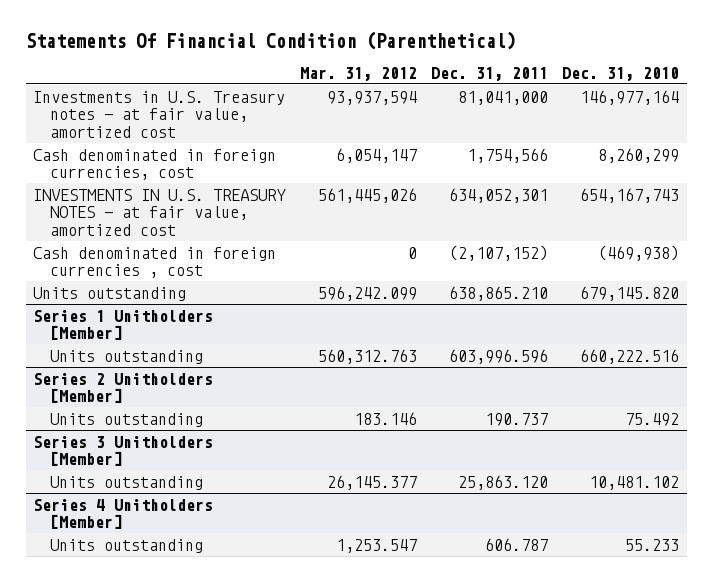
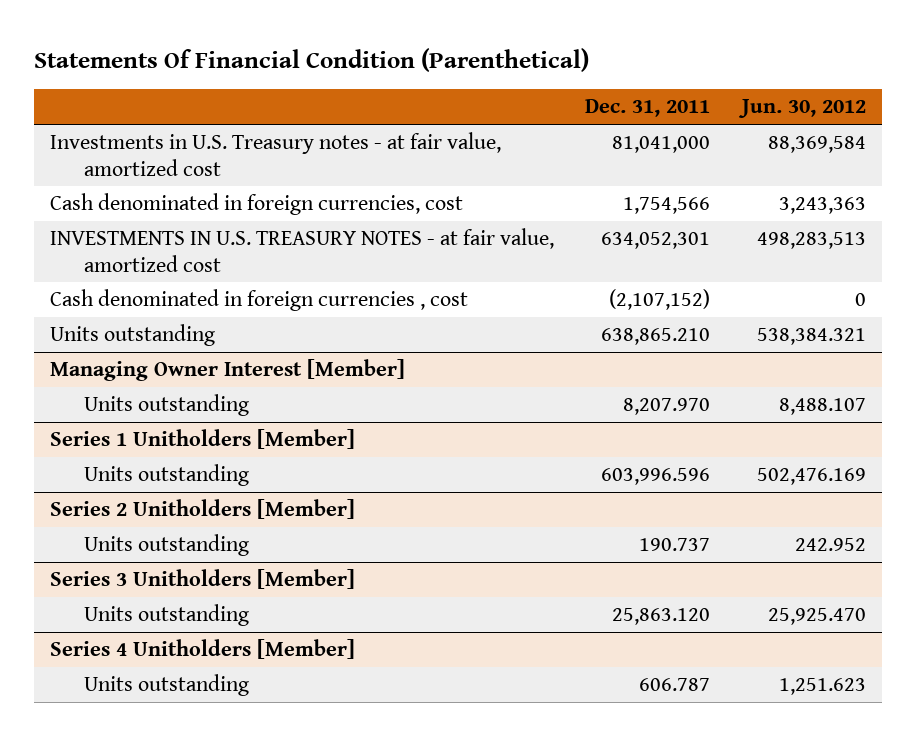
- | Mar. 31, 2012 | Dec. 31, 2011 | Dec. 31, 2010
+ | Dec. 31, 2011 | Jun. 30, 2012
+ Managing Owner Interest [Member]
+ Units outstanding | 8,207.970 | 8,488.107

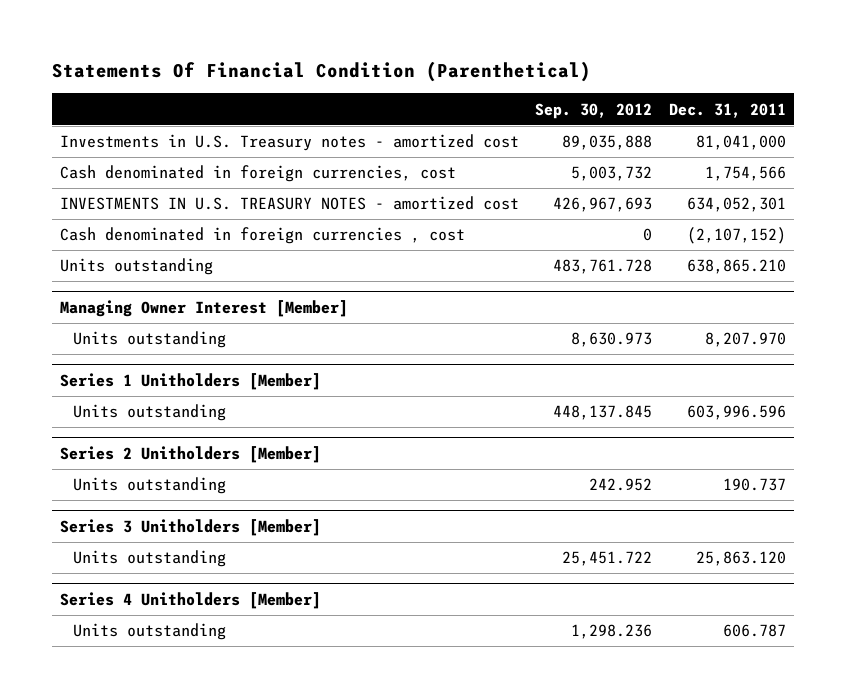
- | Dec. 31, 2011 | Jun. 30, 2012
+ | Sep. 30, 2012 | Dec. 31, 2011
- Investments in U.S. Treasury notes - at fair value, amortized cost | 81,041,000 | 88,369,584
+ Investments in U.S. Treasury notes - amortized cost | 89,035,888 | 81,041,000
- INVESTMENTS IN U.S. TREASURY NOTES - at fair value, amortized cost | 634,052,301 | 498,283,513
+ INVESTMENTS IN U.S. TREASURY NOTES - amortized cost | 426,967,693 | 634,052,301

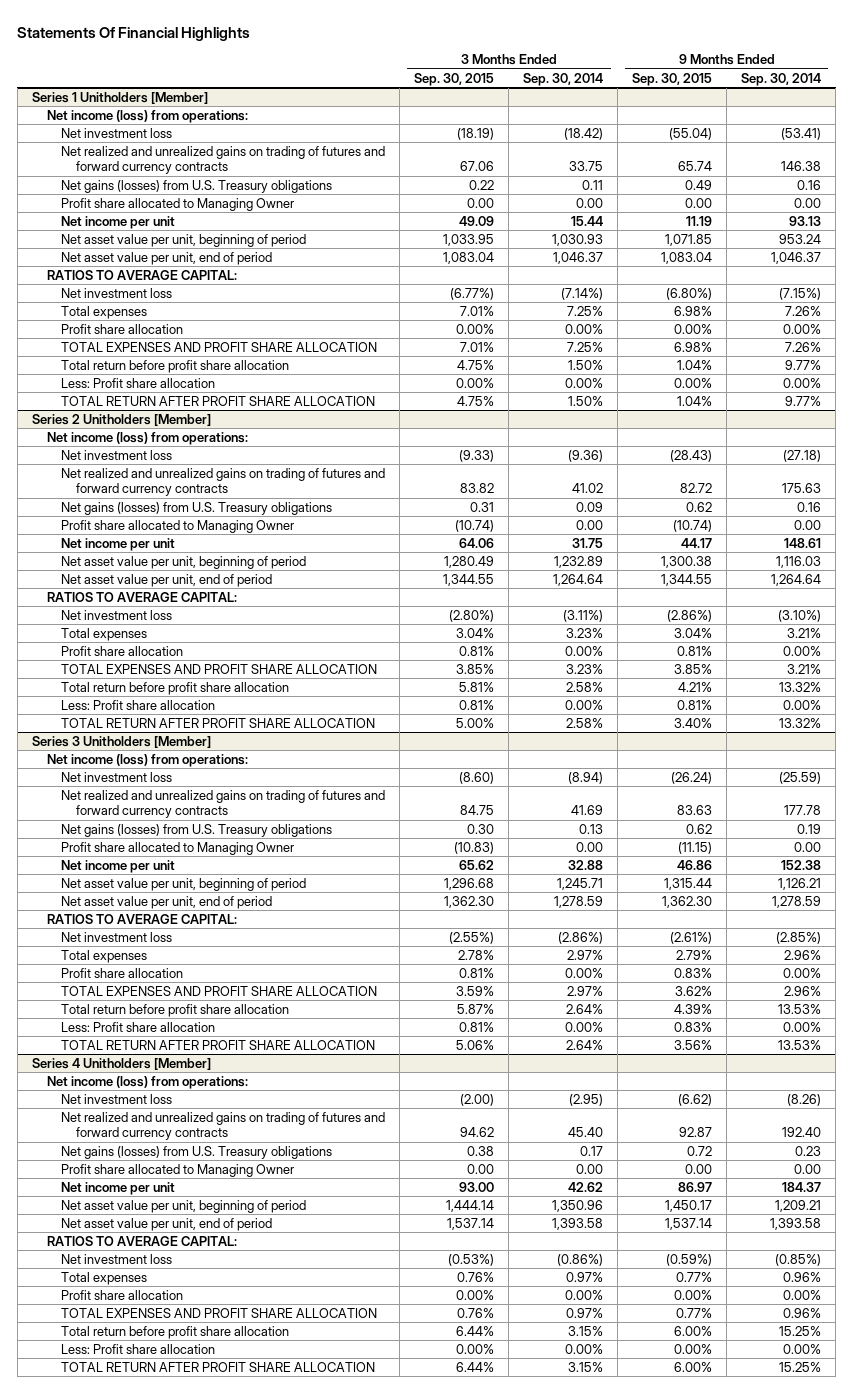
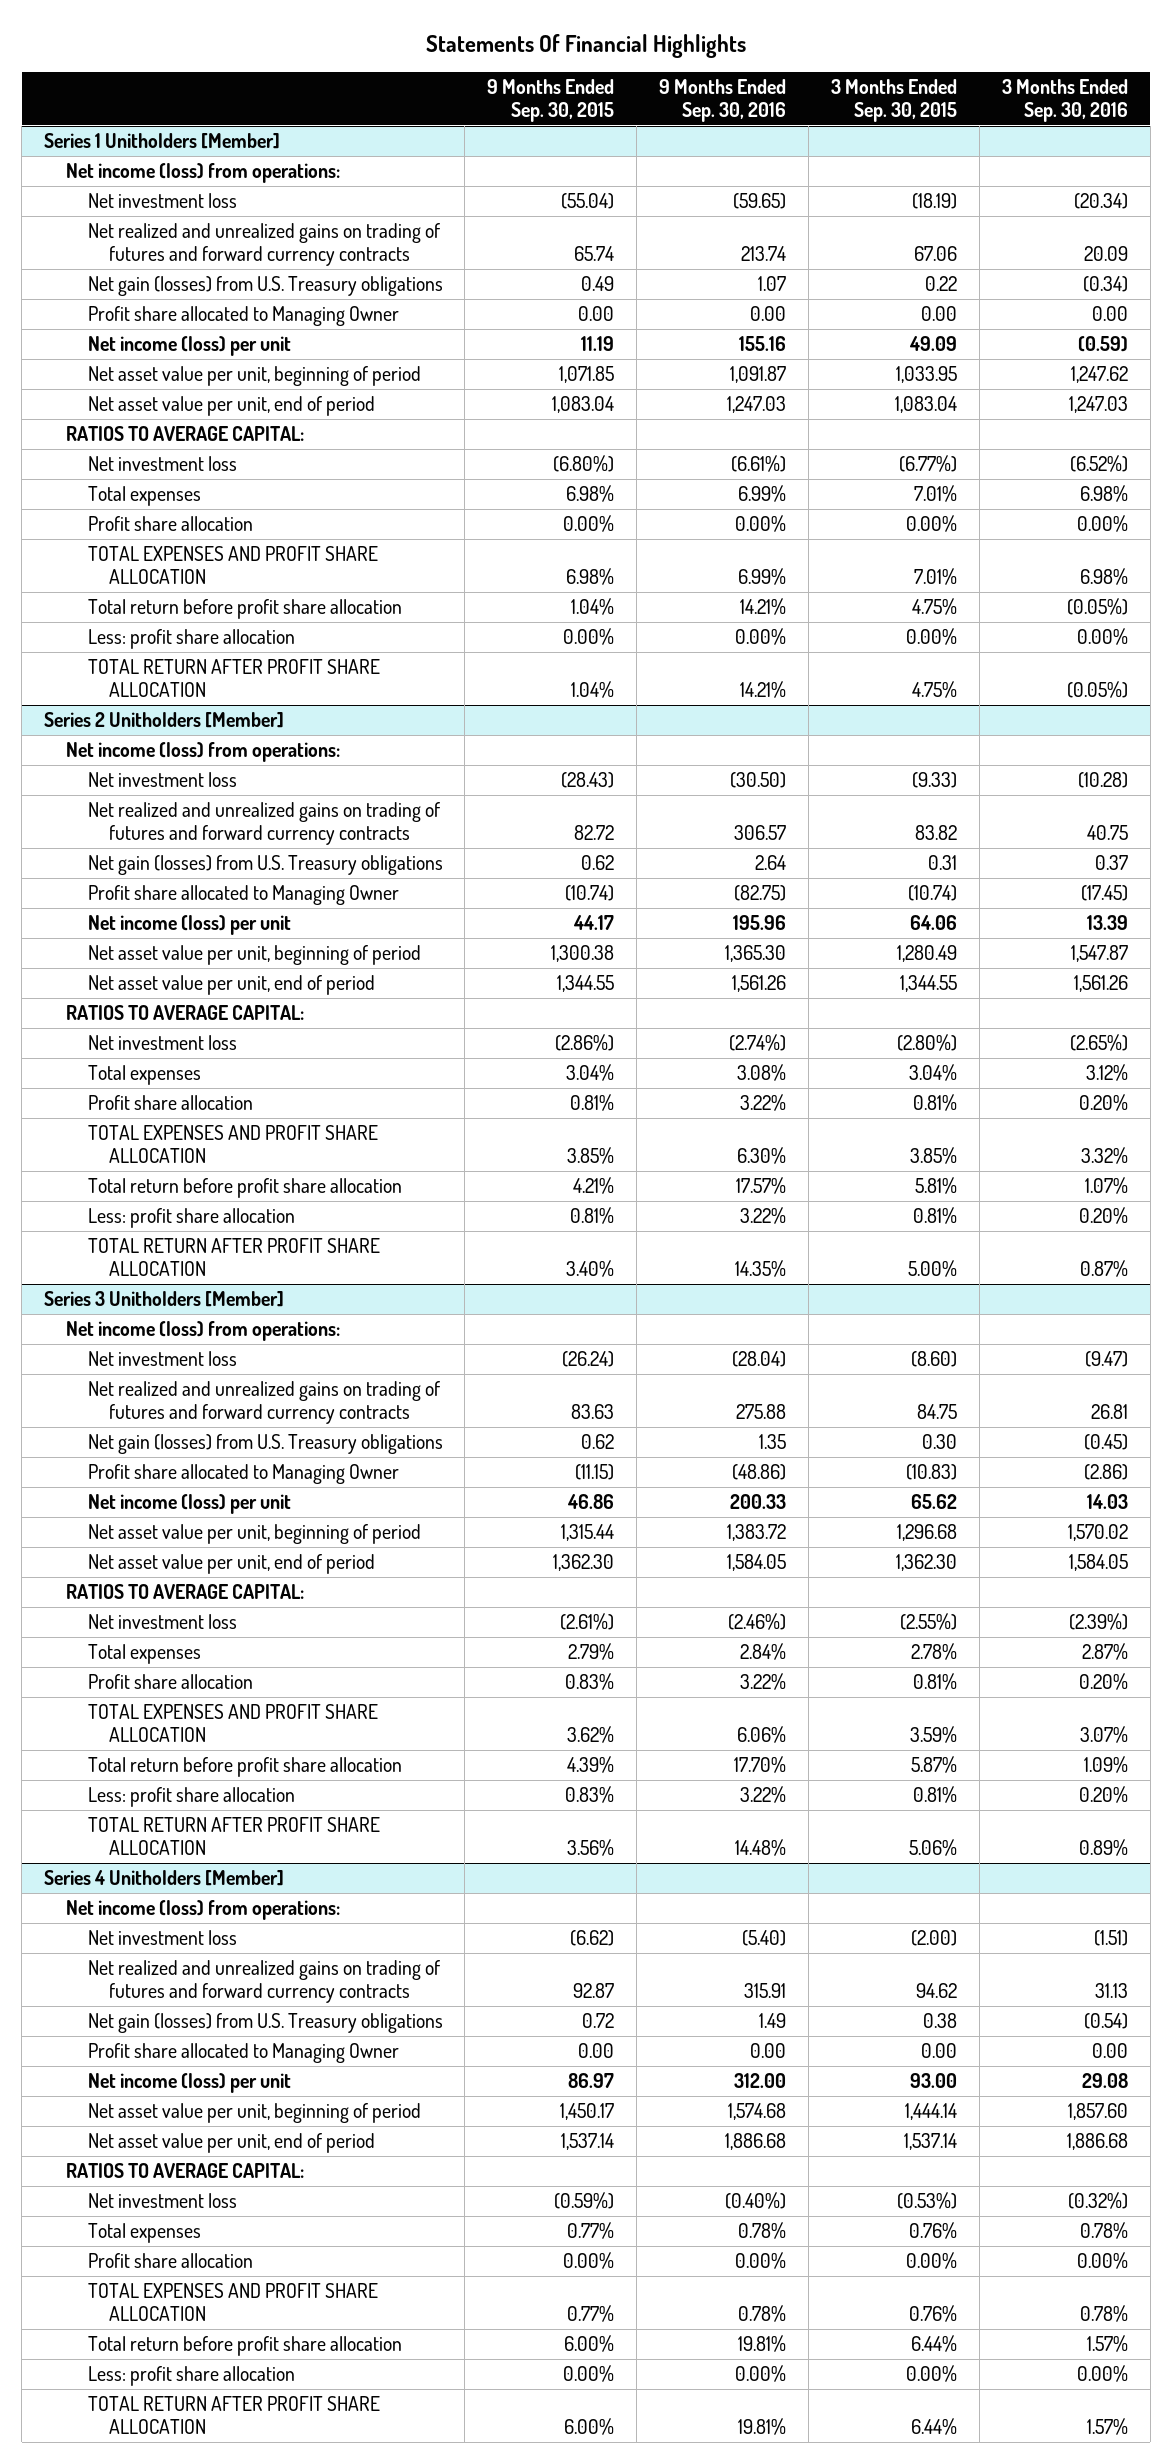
- | 3 Months Ended Sep. 30, 2015 | 3 Months Ended Sep. 30, 2014 | 9 Months Ended Sep. 30, 2015 | 9 Months Ended Sep. 30, 2014
+ | 9 Months Ended Sep. 30, 2015 | 9 Months Ended Sep. 30, 2016 | 3 Months Ended Sep. 30, 2015 | 3 Months Ended Sep. 30, 2016
@ Series 1 Unitholders [Member]
- Net gains (losses) from U.S. Treasury obligations | 0.22 | 0.11 | 0.49 | 0.16
+ Net gain (losses) from U.S. Treasury obligations | 0.49 | 1.07 | 0.22 | (0.34)
- Net income per unit | 49.09 | 15.44 | 11.19 | 93.13
+ Net income (loss) per unit | 11.19 | 155.16 | 49.09 | (0.59)
- Less: Profit share allocation | 0.00% | 0.00% | 0.00% | 0.00%
+ Less: profit share allocation | 0.00% | 0.00% | 0.00% | 0.00%
@ Series 2 Unitholders [Member]
- Net gains (losses) from U.S. Treasury obligations | 0.31 | 0.09 | 0.62 | 0.16
+ Net gain (losses) from U.S. Treasury obligations | 0.62 | 2.64 | 0.31 | 0.37
- Net income per unit | 64.06 | 31.75 | 44.17 | 148.61
+ Net income (loss) per unit | 44.17 | 195.96 | 64.06 | 13.39
- Less: Profit share allocation | 0.81% | 0.00% | 0.81% | 0.00%
+ Less: profit share allocation | 0.81% | 3.22% | 0.81% | 0.20%
@ Series 3 Unitholders [Member]
- Net gains (losses) from U.S. Treasury obligations | 0.30 | 0.13 | 0.62 | 0.19
+ Net gain (losses) from U.S. Treasury obligations | 0.62 | 1.35 | 0.30 | (0.45)
- Net income per unit | 65.62 | 32.88 | 46.86 | 152.38
+ Net income (loss) per unit | 46.86 | 200.33 | 65.62 | 14.03
- Less: Profit share allocation | 0.81% | 0.00% | 0.83% | 0.00%
+ Less: profit share allocation | 0.83% | 3.22% | 0.81% | 0.20%
@ Series 4 Unitholders [Member]
- Net gains (losses) from U.S. Treasury obligations | 0.38 | 0.17 | 0.72 | 0.23
+ Net gain (losses) from U.S. Treasury obligations | 0.72 | 1.49 | 0.38 | (0.54)
- Net income per unit | 93.00 | 42.62 | 86.97 | 184.37
+ Net income (loss) per unit | 86.97 | 312.00 | 93.00 | 29.08
- Less: Profit share allocation | 0.00% | 0.00% | 0.00% | 0.00%
+ Less: profit share allocation | 0.00% | 0.00% | 0.00% | 0.00%

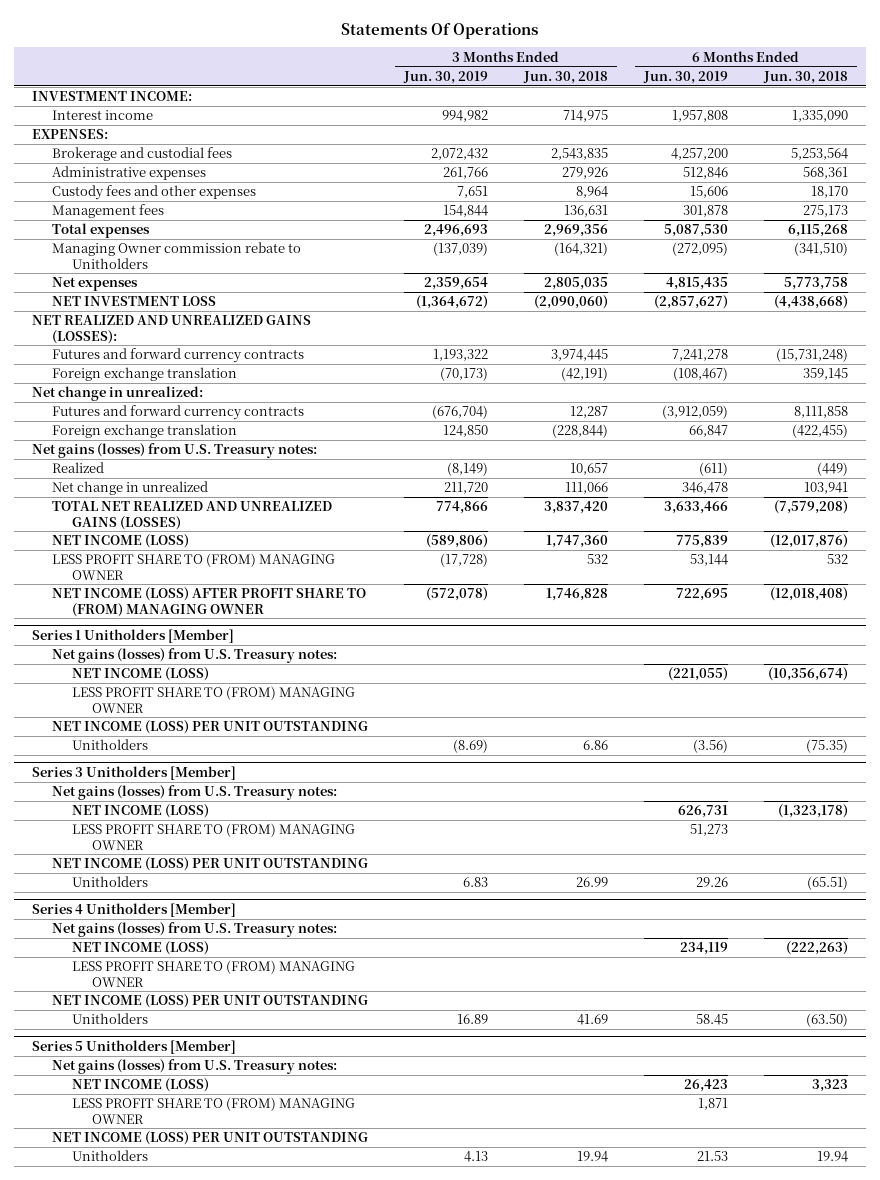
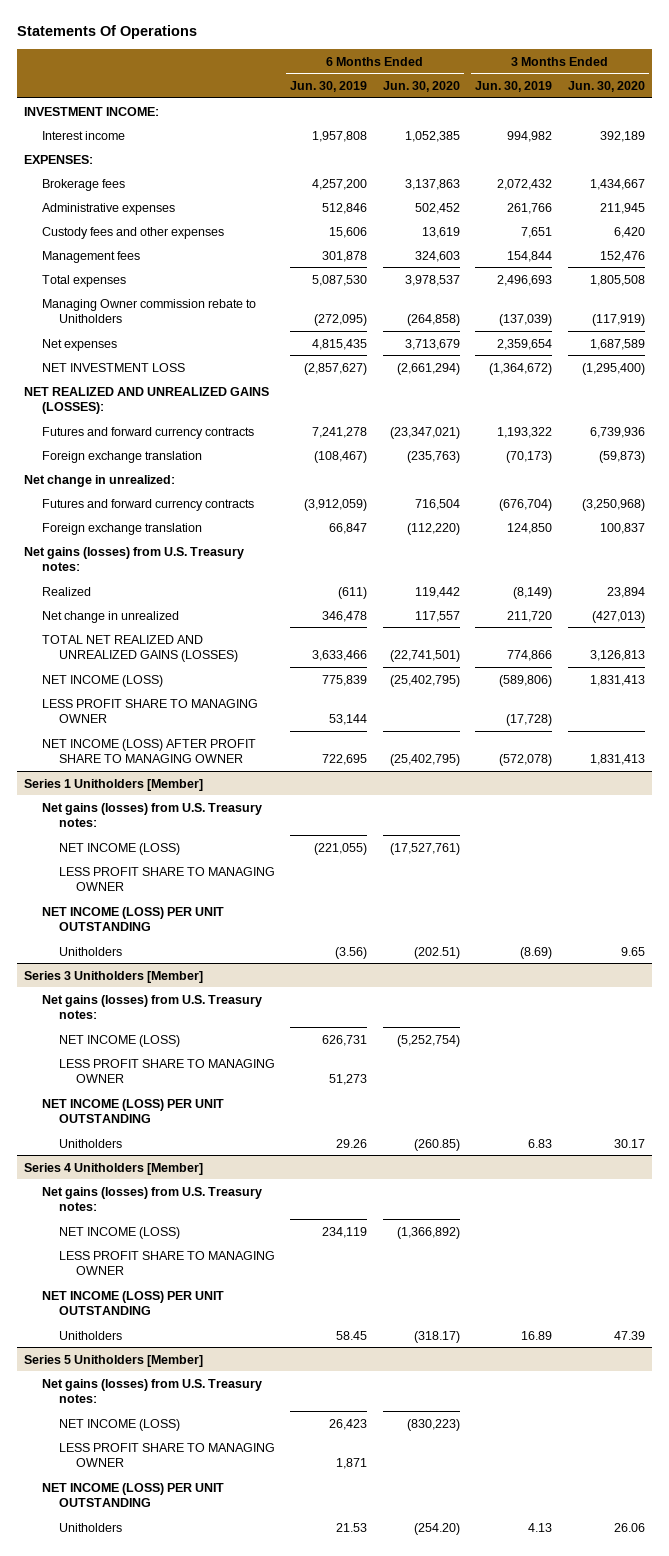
- | 3 Months Ended Jun. 30, 2019 | 3 Months Ended Jun. 30, 2018 | 6 Months Ended Jun. 30, 2019 | 6 Months Ended Jun. 30, 2018
+ | 6 Months Ended Jun. 30, 2019 | 6 Months Ended Jun. 30, 2020 | 3 Months Ended Jun. 30, 2019 | 3 Months Ended Jun. 30, 2020
- Brokerage and custodial fees | 2,072,432 | 2,543,835 | 4,257,200 | 5,253,564
+ Brokerage fees | 4,257,200 | 3,137,863 | 2,072,432 | 1,434,667
- LESS PROFIT SHARE TO (FROM) MANAGING OWNER | (17,728) | 532 | 53,144 | 532
- NET INCOME (LOSS) AFTER PROFIT SHARE TO (FROM) MANAGING OWNER | (572,078) | 1,746,828 | 722,695 | (12,018,408)
+ LESS PROFIT SHARE TO MANAGING OWNER | 53,144 | | (17,728) |
+ NET INCOME (LOSS) AFTER PROFIT SHARE TO MANAGING OWNER | 722,695 | (25,402,795) | (572,078) | 1,831,413
@ Series 1 Unitholders [Member]
- LESS PROFIT SHARE TO (FROM) MANAGING OWNER
+ LESS PROFIT SHARE TO MANAGING OWNER
@ Series 3 Unitholders [Member]
- LESS PROFIT SHARE TO (FROM) MANAGING OWNER | | | 51,273 |
+ LESS PROFIT SHARE TO MANAGING OWNER | 51,273 | | |
@ Series 4 Unitholders [Member]
- LESS PROFIT SHARE TO (FROM) MANAGING OWNER
+ LESS PROFIT SHARE TO MANAGING OWNER
@ Series 5 Unitholders [Member]
- LESS PROFIT SHARE TO (FROM) MANAGING OWNER | | | 1,871 |
+ LESS PROFIT SHARE TO MANAGING OWNER | 1,871 | | |

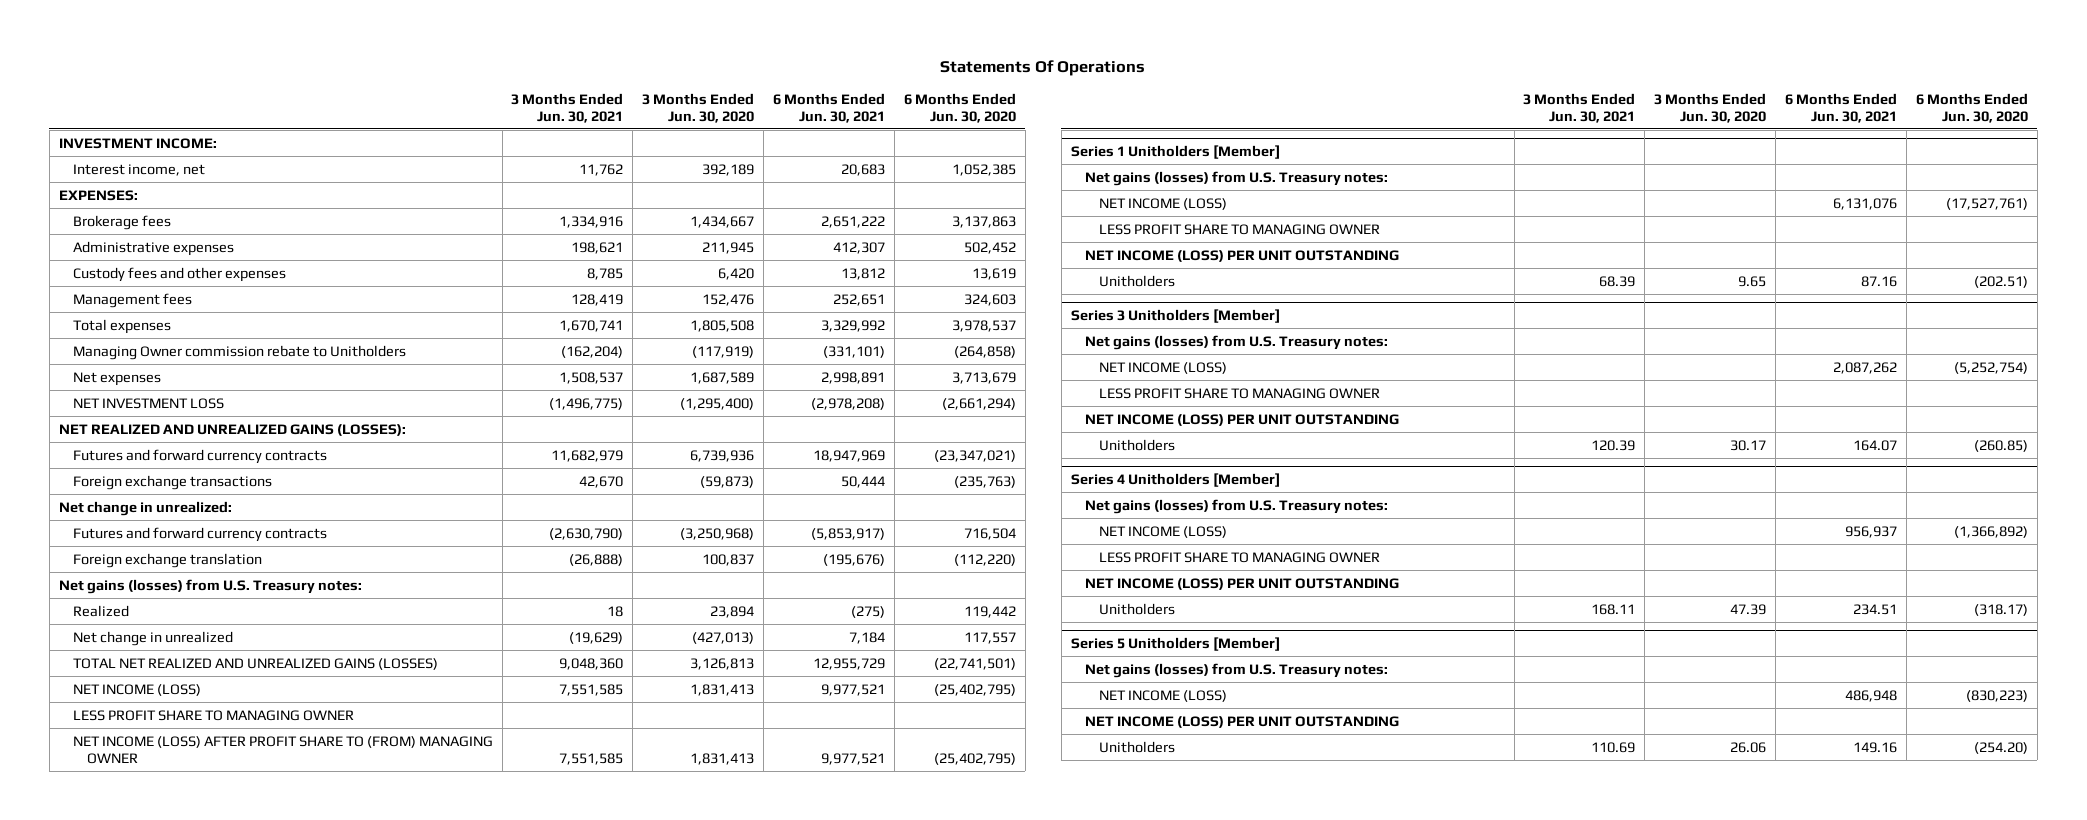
- | 6 Months Ended Jun. 30, 2019 | 6 Months Ended Jun. 30, 2020 | 3 Months Ended Jun. 30, 2019 | 3 Months Ended Jun. 30, 2020
+ | 3 Months Ended Jun. 30, 2021 | 3 Months Ended Jun. 30, 2020 | 6 Months Ended Jun. 30, 2021 | 6 Months Ended Jun. 30, 2020
- Interest income | 1,957,808 | 1,052,385 | 994,982 | 392,189
+ Interest income, net | 11,762 | 392,189 | 20,683 | 1,052,385
- Foreign exchange translation | (108,467) | (235,763) | (70,173) | (59,873)
+ Foreign exchange transactions | 42,670 | (59,873) | 50,444 | (235,763)
- NET INCOME (LOSS) AFTER PROFIT SHARE TO MANAGING OWNER | 722,695 | (25,402,795) | (572,078) | 1,831,413
+ NET INCOME (LOSS) AFTER PROFIT SHARE TO (FROM) MANAGING OWNER | 7,551,585 | 1,831,413 | 9,977,521 | (25,402,795)
@ Series 5 Unitholders [Member]
- LESS PROFIT SHARE TO MANAGING OWNER | 1,871 | | |

